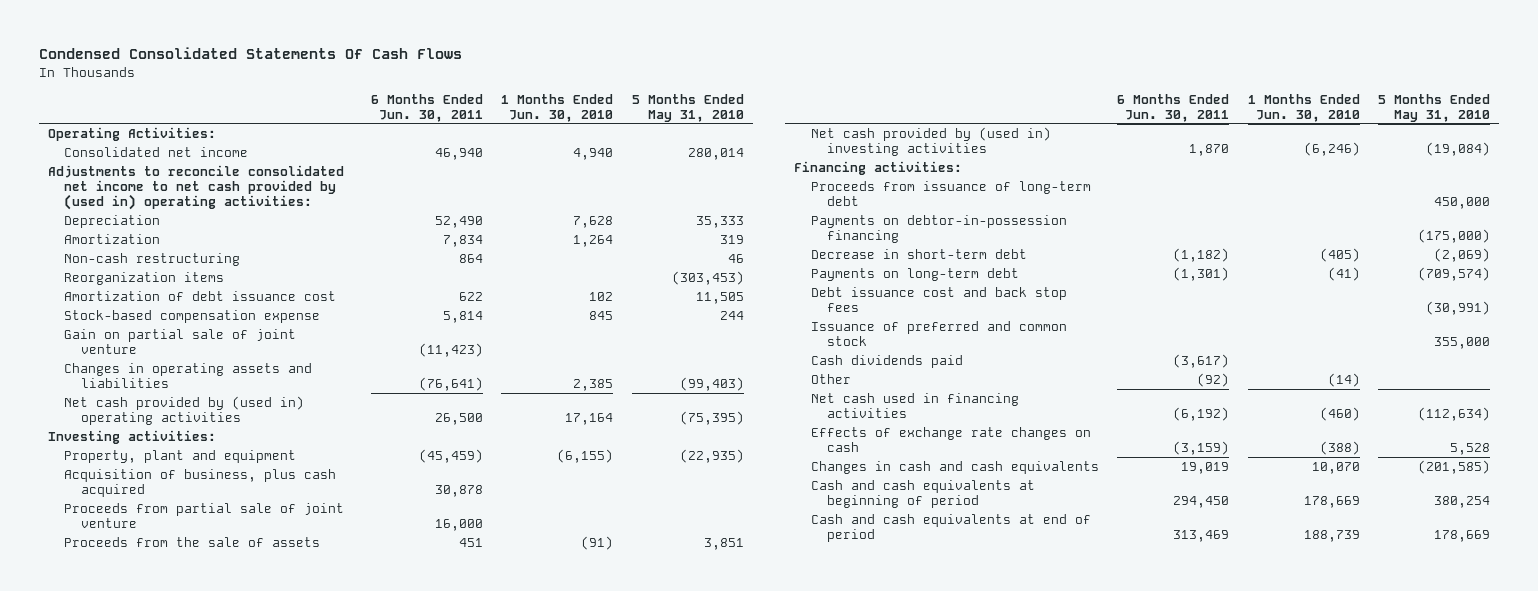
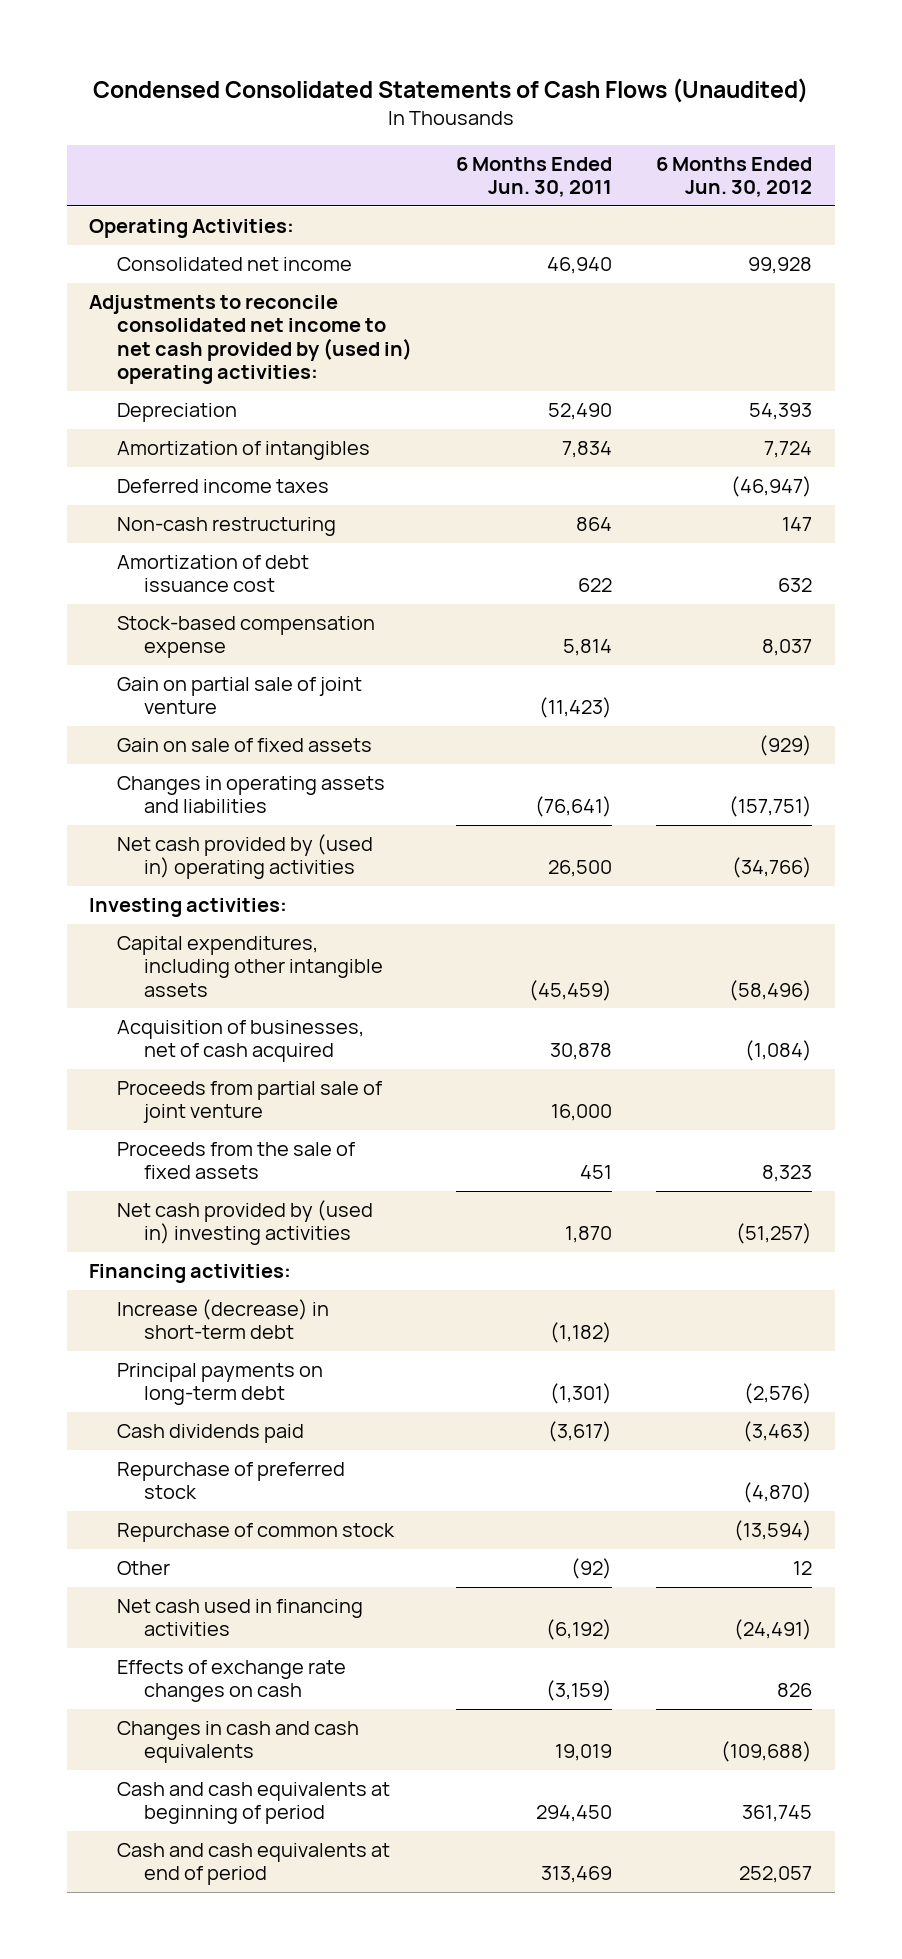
- Condensed Consolidated Statements Of Cash Flows
+ Condensed Consolidated Statements of Cash Flows (Unaudited)
- | 6 Months Ended Jun. 30, 2011 | 1 Months Ended Jun. 30, 2010 | 5 Months Ended May 31, 2010
+ | 6 Months Ended Jun. 30, 2011 | 6 Months Ended Jun. 30, 2012
- Amortization | 7,834 | 1,264 | 319
+ Amortization of intangibles | 7,834 | 7,724
+ Deferred income taxes | | (46,947)
- Reorganization items | | | (303,453)
+ Gain on sale of fixed assets | | (929)
- Property, plant and equipment | (45,459) | (6,155) | (22,935)
- Acquisition of business, plus cash acquired | 30,878 | |
+ Capital expenditures, including other intangible assets | (45,459) | (58,496)
+ Acquisition of businesses, net of cash acquired | 30,878 | (1,084)
- Proceeds from the sale of assets | 451 | (91) | 3,851
+ Proceeds from the sale of fixed assets | 451 | 8,323
- Proceeds from issuance of long-term debt | | | 450,000
- Payments on debtor-in-possession financing | | | (175,000)
- Decrease in short-term debt | (1,182) | (405) | (2,069)
- Payments on long-term debt | (1,301) | (41) | (709,574)
- Debt issuance cost and back stop fees | | | (30,991)
- Issuance of preferred and common stock | | | 355,000
+ Increase (decrease) in short-term debt | (1,182) |
+ Principal payments on long-term debt | (1,301) | (2,576)
+ Repurchase of preferred stock | | (4,870)
+ Repurchase of common stock | | (13,594)

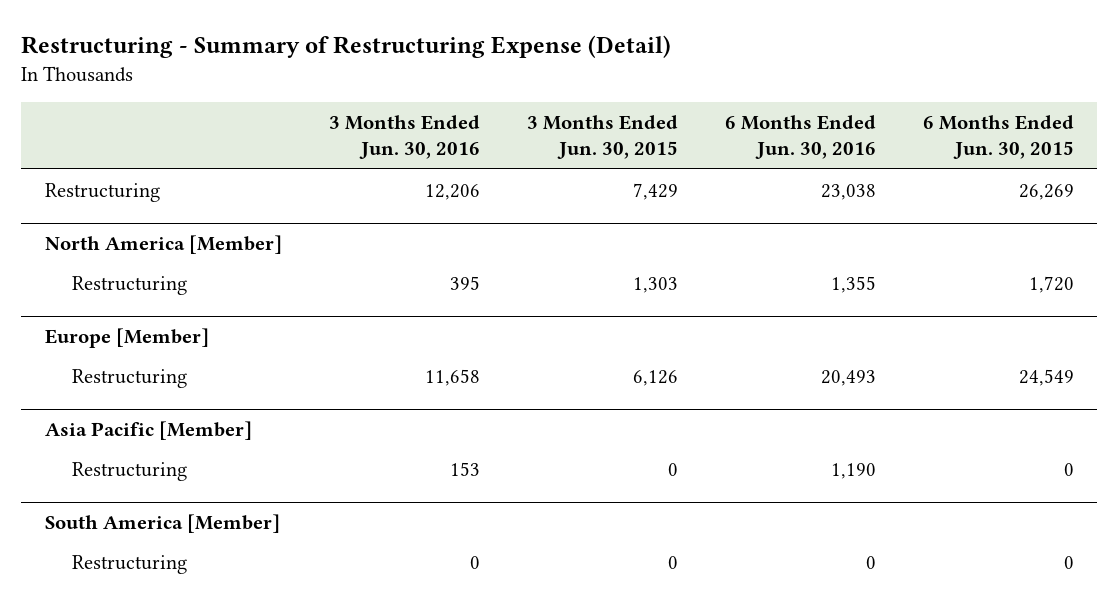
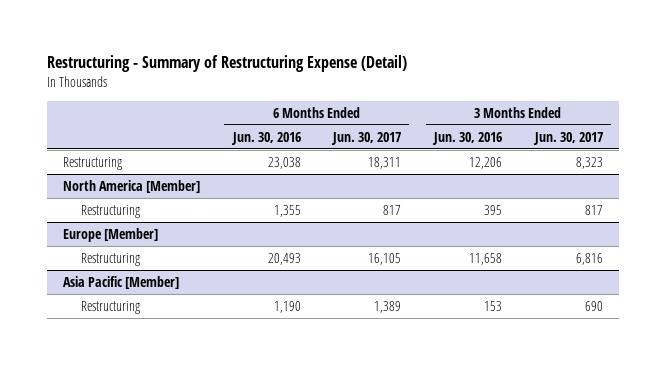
- | 3 Months Ended Jun. 30, 2016 | 3 Months Ended Jun. 30, 2015 | 6 Months Ended Jun. 30, 2016 | 6 Months Ended Jun. 30, 2015
+ | 6 Months Ended Jun. 30, 2016 | 6 Months Ended Jun. 30, 2017 | 3 Months Ended Jun. 30, 2016 | 3 Months Ended Jun. 30, 2017
- South America [Member]
- Restructuring | 0 | 0 | 0 | 0

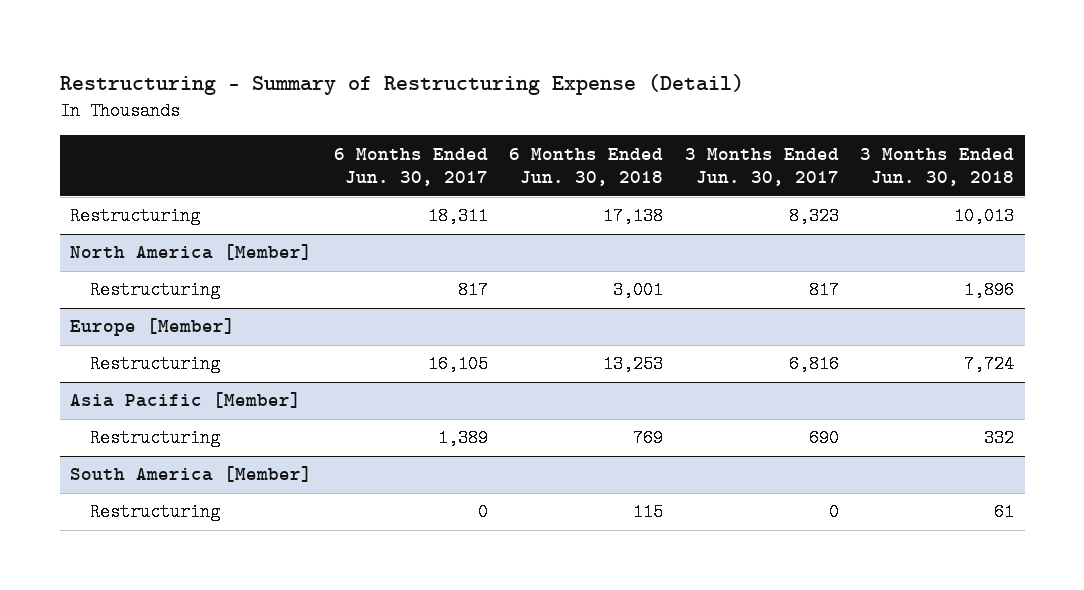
- | 6 Months Ended Jun. 30, 2016 | 6 Months Ended Jun. 30, 2017 | 3 Months Ended Jun. 30, 2016 | 3 Months Ended Jun. 30, 2017
+ | 6 Months Ended Jun. 30, 2017 | 6 Months Ended Jun. 30, 2018 | 3 Months Ended Jun. 30, 2017 | 3 Months Ended Jun. 30, 2018
+ South America [Member]
+ Restructuring | 0 | 115 | 0 | 61

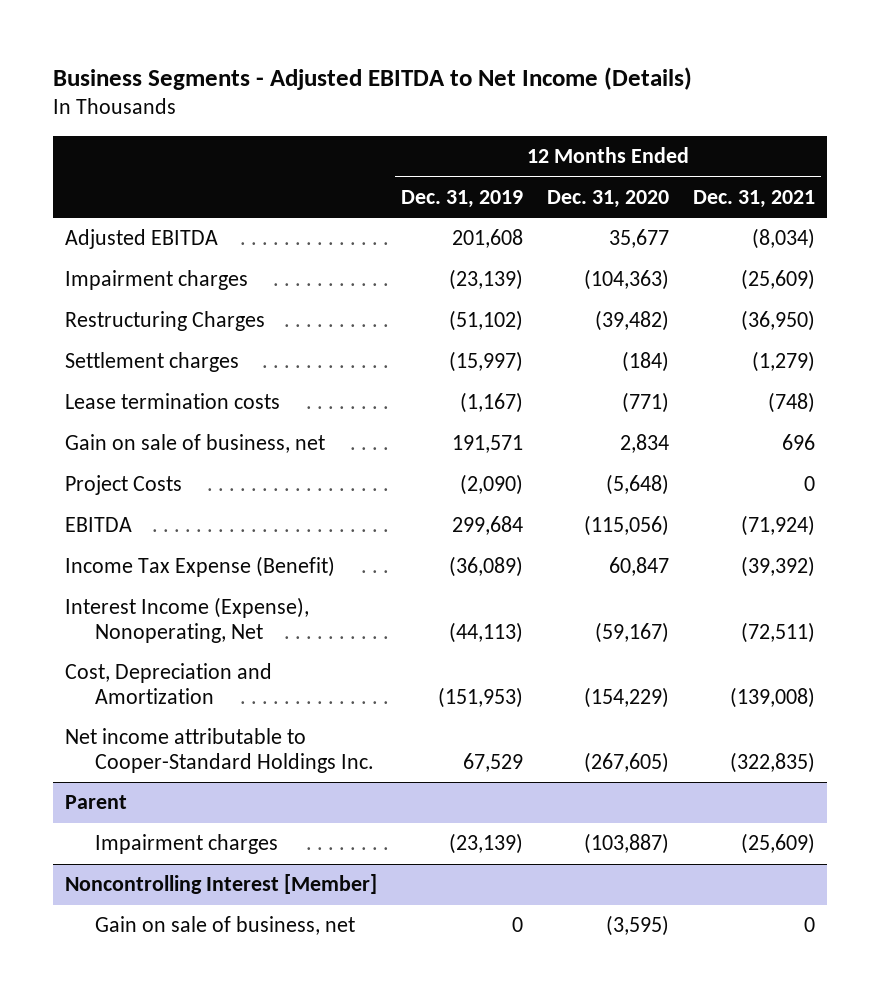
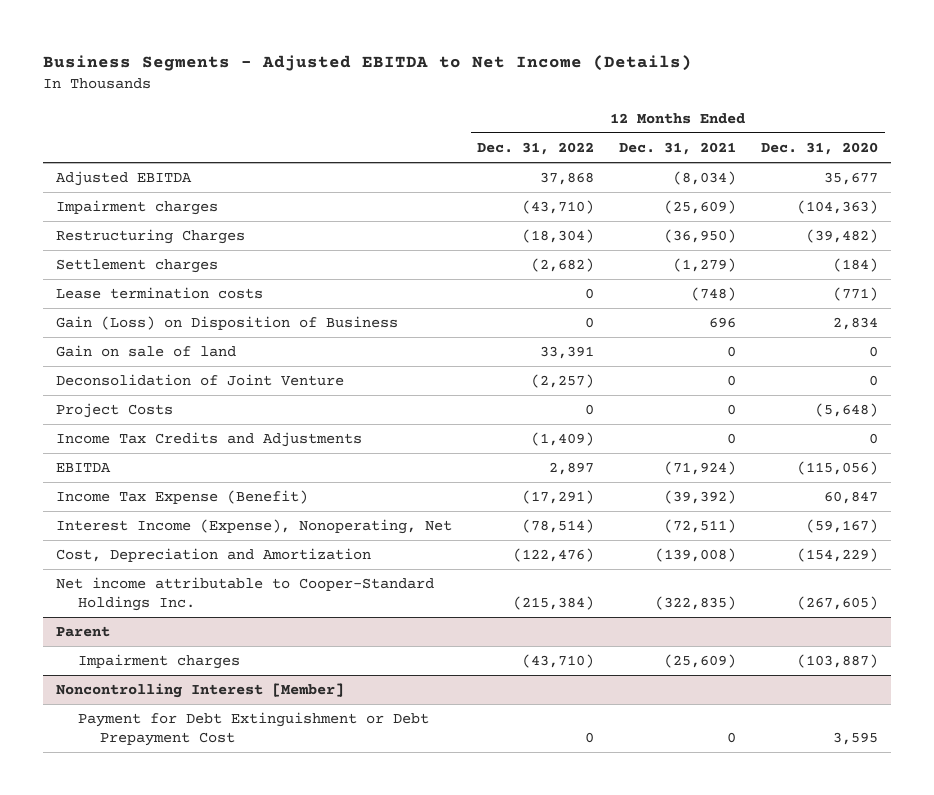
- | 12 Months Ended Dec. 31, 2019 | 12 Months Ended Dec. 31, 2020 | 12 Months Ended Dec. 31, 2021
+ | 12 Months Ended Dec. 31, 2022 | 12 Months Ended Dec. 31, 2021 | 12 Months Ended Dec. 31, 2020
- Gain on sale of business, net | 191,571 | 2,834 | 696
+ Gain (Loss) on Disposition of Business | 0 | 696 | 2,834
+ Gain on sale of land | 33,391 | 0 | 0
+ Deconsolidation of Joint Venture | (2,257) | 0 | 0
+ Income Tax Credits and Adjustments | (1,409) | 0 | 0
@ Noncontrolling Interest [Member]
- Gain on sale of business, net | 0 | (3,595) | 0
+ Payment for Debt Extinguishment or Debt Prepayment Cost | 0 | 0 | 3,595

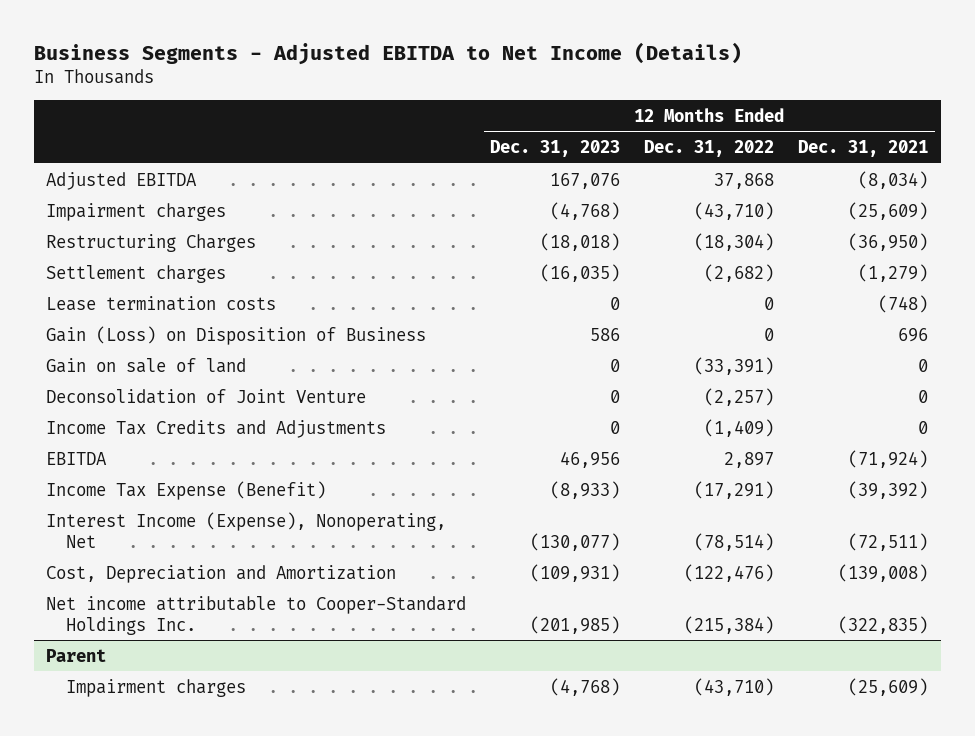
- | 12 Months Ended Dec. 31, 2022 | 12 Months Ended Dec. 31, 2021 | 12 Months Ended Dec. 31, 2020
+ | 12 Months Ended Dec. 31, 2023 | 12 Months Ended Dec. 31, 2022 | 12 Months Ended Dec. 31, 2021
- Gain on sale of land | 33,391 | 0 | 0
+ Gain on sale of land | 0 | (33,391) | 0
- Project Costs | 0 | 0 | (5,648)
- Noncontrolling Interest [Member]
- Payment for Debt Extinguishment or Debt Prepayment Cost | 0 | 0 | 3,595

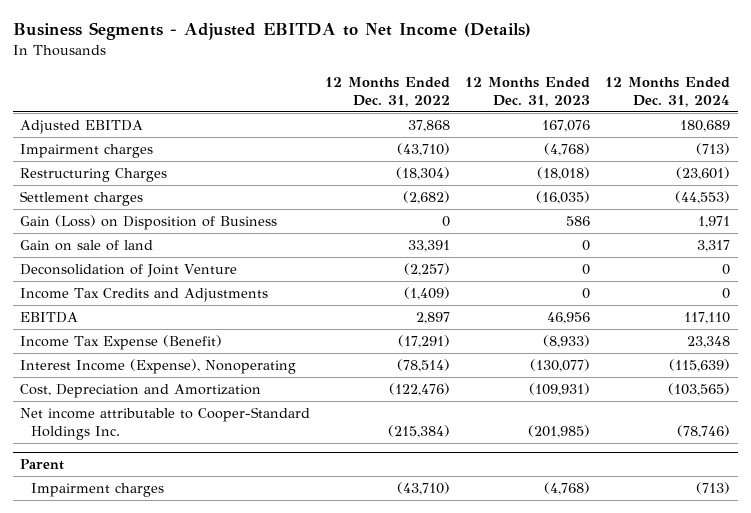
- | 12 Months Ended Dec. 31, 2023 | 12 Months Ended Dec. 31, 2022 | 12 Months Ended Dec. 31, 2021
+ | 12 Months Ended Dec. 31, 2022 | 12 Months Ended Dec. 31, 2023 | 12 Months Ended Dec. 31, 2024
- Lease termination costs | 0 | 0 | (748)
- Gain on sale of land | 0 | (33,391) | 0
+ Gain on sale of land | 33,391 | 0 | 3,317
- Interest Income (Expense), Nonoperating, Net | (130,077) | (78,514) | (72,511)
+ Interest Income (Expense), Nonoperating | (78,514) | (130,077) | (115,639)

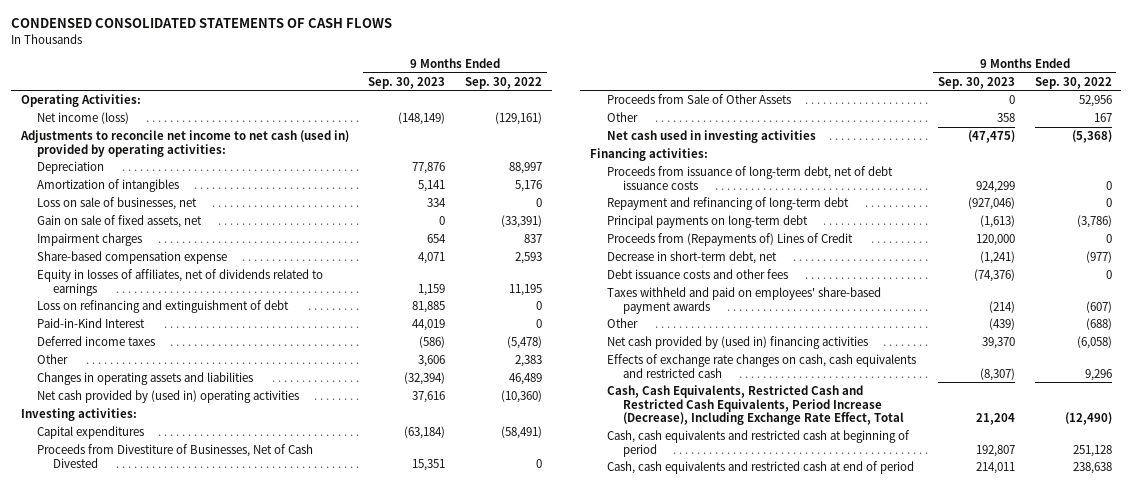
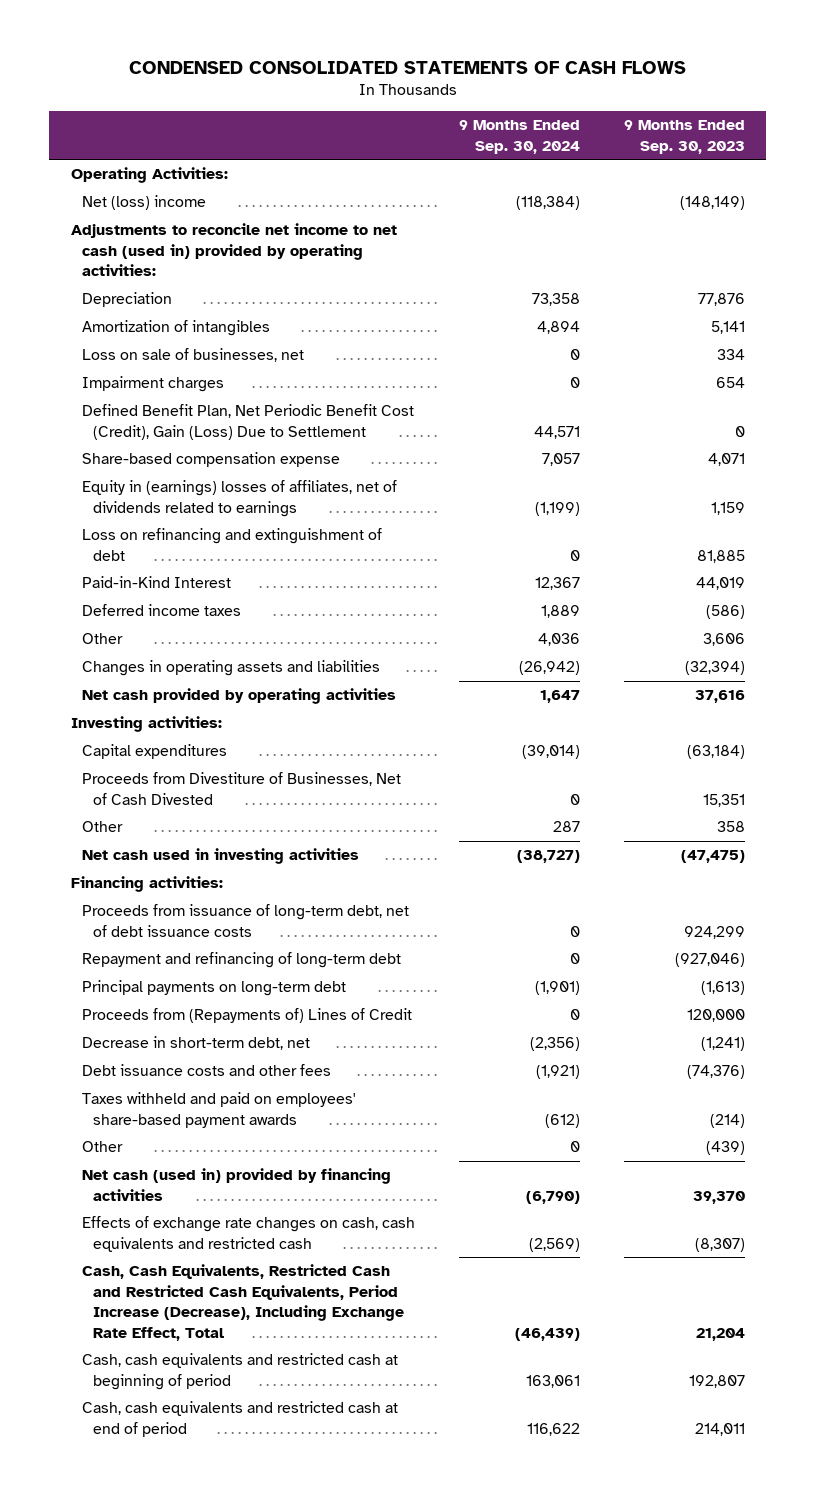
- | 9 Months Ended Sep. 30, 2023 | 9 Months Ended Sep. 30, 2022
+ | 9 Months Ended Sep. 30, 2024 | 9 Months Ended Sep. 30, 2023
- Net income (loss) | (148,149) | (129,161)
+ Net (loss) income | (118,384) | (148,149)
- Gain on sale of fixed assets, net | 0 | (33,391)
+ Defined Benefit Plan, Net Periodic Benefit Cost (Credit), Gain (Loss) Due to Settlement | 44,571 | 0
- Equity in losses of affiliates, net of dividends related to earnings | 1,159 | 11,195
+ Equity in (earnings) losses of affiliates, net of dividends related to earnings | (1,199) | 1,159
- Net cash provided by (used in) operating activities | 37,616 | (10,360)
+ Net cash provided by operating activities | 1,647 | 37,616
- Proceeds from Sale of Other Assets | 0 | 52,956
- Net cash provided by (used in) financing activities | 39,370 | (6,058)
+ Net cash (used in) provided by financing activities | (6,790) | 39,370

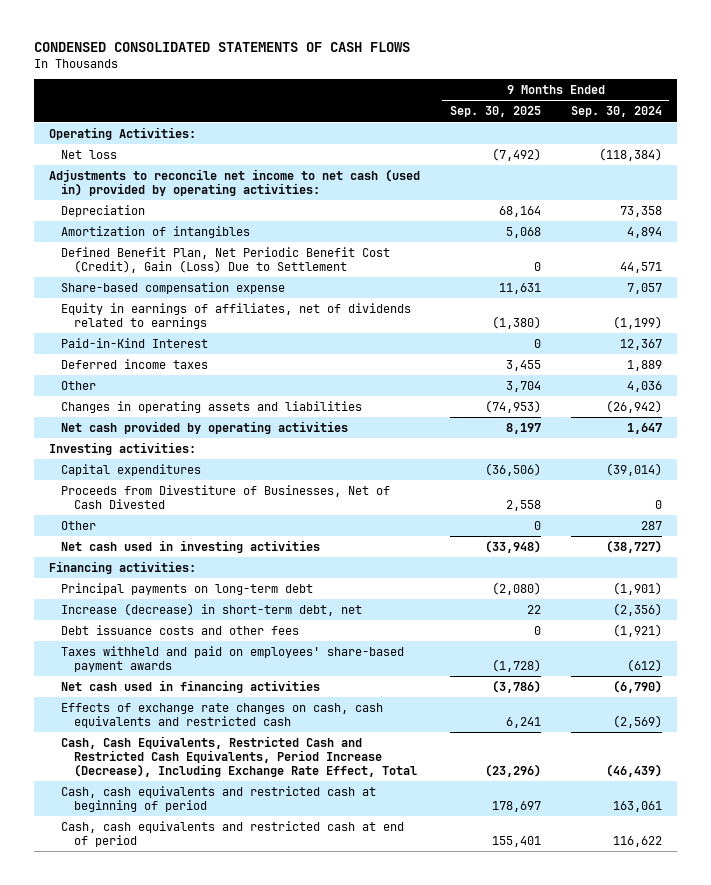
- | 9 Months Ended Sep. 30, 2024 | 9 Months Ended Sep. 30, 2023
+ | 9 Months Ended Sep. 30, 2025 | 9 Months Ended Sep. 30, 2024
- Net (loss) income | (118,384) | (148,149)
+ Net loss | (7,492) | (118,384)
- Loss on sale of businesses, net | 0 | 334
- Impairment charges | 0 | 654
- Equity in (earnings) losses of affiliates, net of dividends related to earnings | (1,199) | 1,159
- Loss on refinancing and extinguishment of debt | 0 | 81,885
+ Equity in earnings of affiliates, net of dividends related to earnings | (1,380) | (1,199)
- Proceeds from issuance of long-term debt, net of debt issuance costs | 0 | 924,299
- Repayment and refinancing of long-term debt | 0 | (927,046)
- Proceeds from (Repayments of) Lines of Credit | 0 | 120,000
- Decrease in short-term debt, net | (2,356) | (1,241)
+ Increase (decrease) in short-term debt, net | 22 | (2,356)
- Other | 0 | (439)
- Net cash (used in) provided by financing activities | (6,790) | 39,370
+ Net cash used in financing activities | (3,786) | (6,790)

